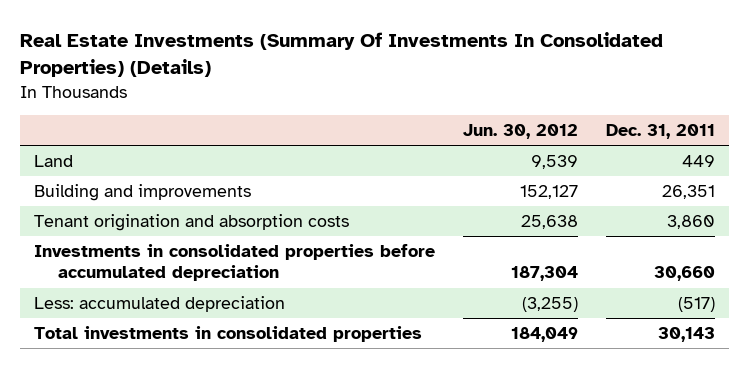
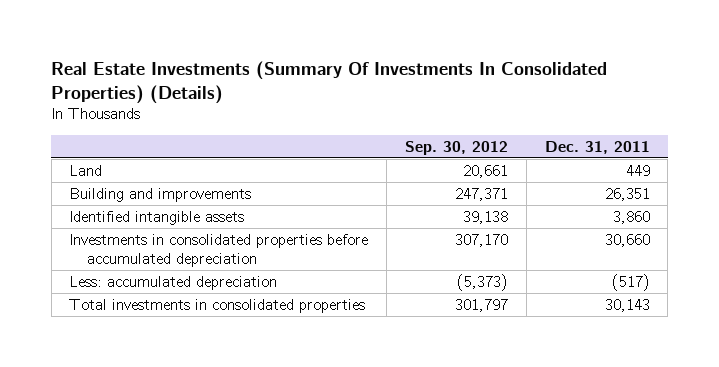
- | Jun. 30, 2012 | Dec. 31, 2011
+ | Sep. 30, 2012 | Dec. 31, 2011
- Tenant origination and absorption costs | 25,638 | 3,860
+ Identified intangible assets | 39,138 | 3,860

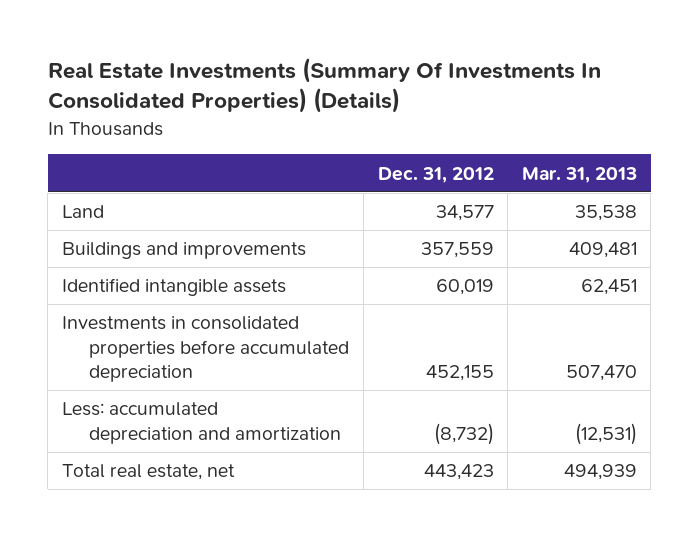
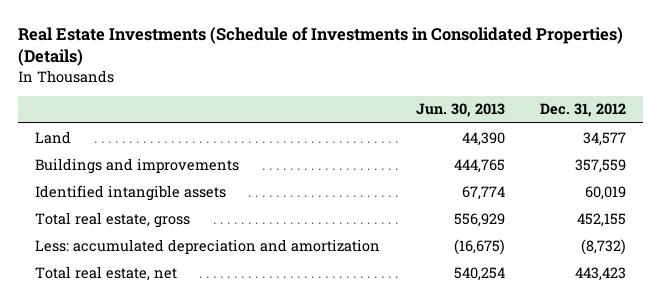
- Real Estate Investments (Summary Of Investments In Consolidated Properties) (Details)
+ Real Estate Investments (Schedule of Investments in Consolidated Properties) (Details)
- | Dec. 31, 2012 | Mar. 31, 2013
+ | Jun. 30, 2013 | Dec. 31, 2012
- Investments in consolidated properties before accumulated depreciation | 452,155 | 507,470
+ Total real estate, gross | 556,929 | 452,155

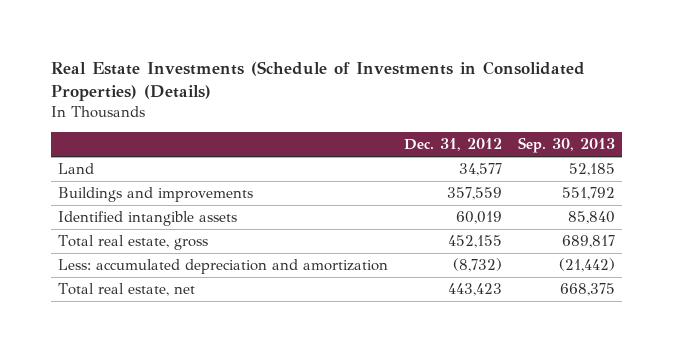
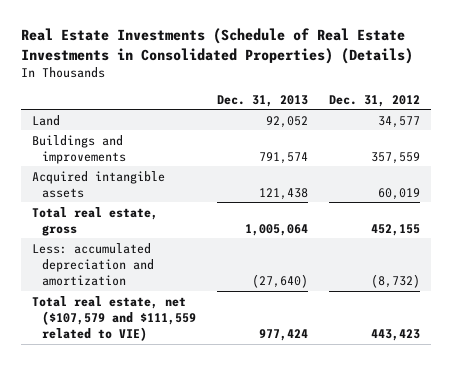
- Real Estate Investments (Schedule of Investments in Consolidated Properties) (Details)
+ Real Estate Investments (Schedule of Real Estate Investments in Consolidated Properties) (Details)
- | Dec. 31, 2012 | Sep. 30, 2013
+ | Dec. 31, 2013 | Dec. 31, 2012
- Identified intangible assets | 60,019 | 85,840
+ Acquired intangible assets | 121,438 | 60,019
- Total real estate, net | 443,423 | 668,375
+ Total real estate, net ($107,579 and $111,559 related to VIE) | 977,424 | 443,423

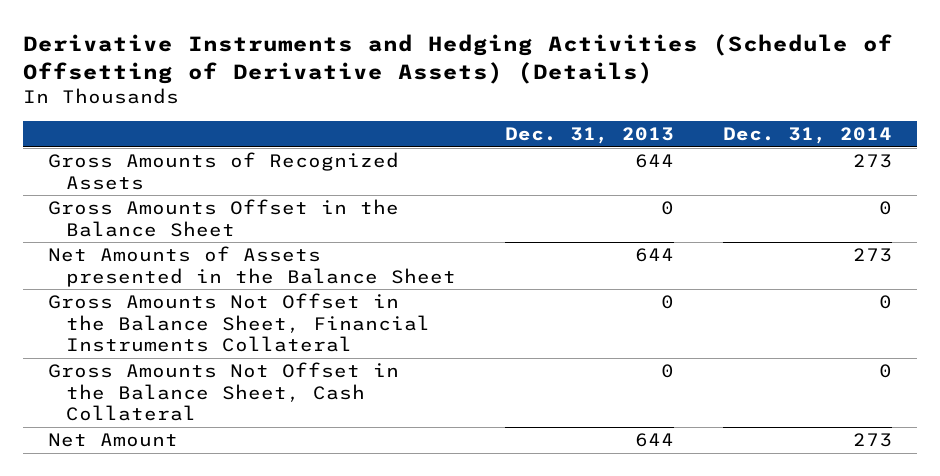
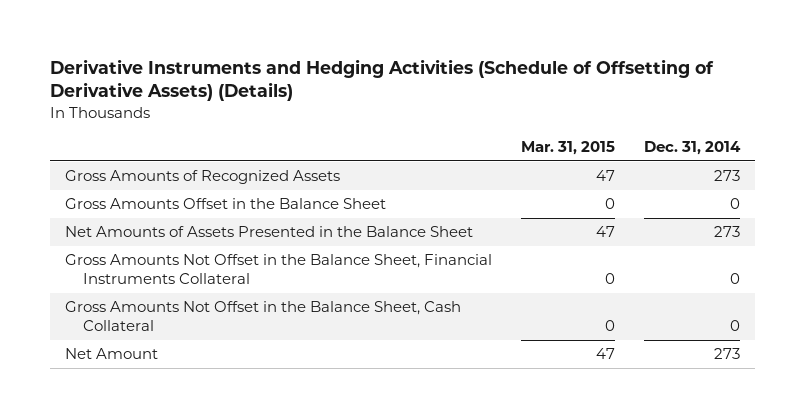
- | Dec. 31, 2013 | Dec. 31, 2014
+ | Mar. 31, 2015 | Dec. 31, 2014
- Net Amounts of Assets presented in the Balance Sheet | 644 | 273
+ Net Amounts of Assets Presented in the Balance Sheet | 47 | 273

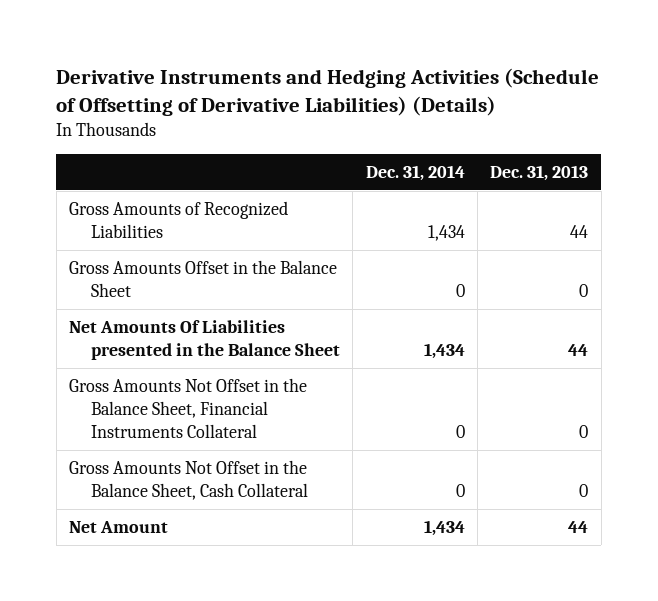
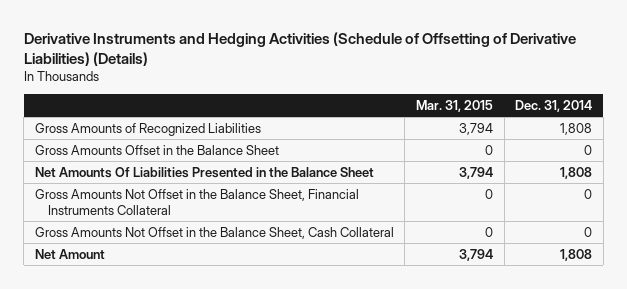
- | Dec. 31, 2014 | Dec. 31, 2013
+ | Mar. 31, 2015 | Dec. 31, 2014
- Gross Amounts of Recognized Liabilities | 1,434 | 44
+ Gross Amounts of Recognized Liabilities | 3,794 | 1,808
- Net Amounts Of Liabilities presented in the Balance Sheet | 1,434 | 44
+ Net Amounts Of Liabilities Presented in the Balance Sheet | 3,794 | 1,808
- Net Amount | 1,434 | 44
+ Net Amount | 3,794 | 1,808

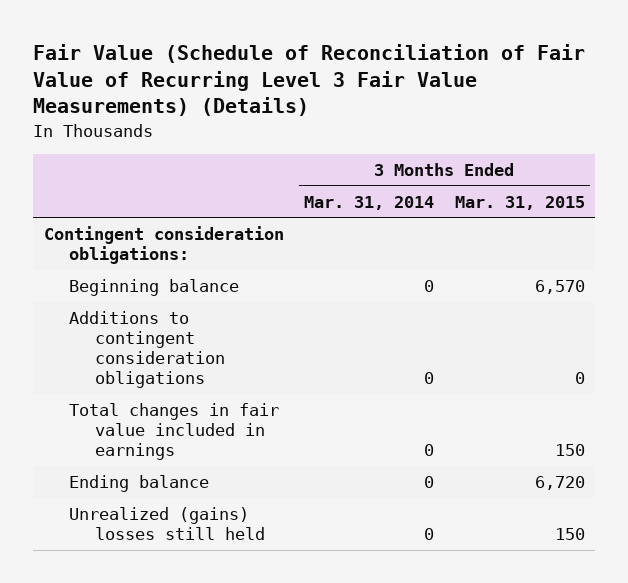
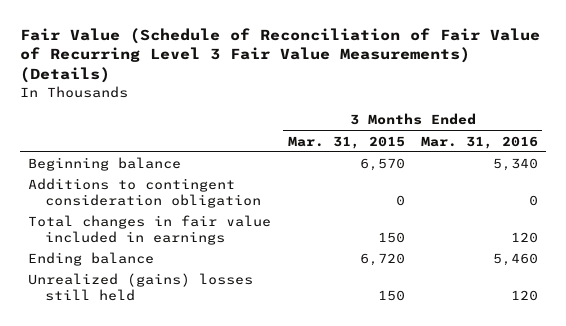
- | 3 Months Ended Mar. 31, 2014 | 3 Months Ended Mar. 31, 2015
+ | 3 Months Ended Mar. 31, 2015 | 3 Months Ended Mar. 31, 2016
- Contingent consideration obligations:
- Additions to contingent consideration obligations | 0 | 0
+ Additions to contingent consideration obligation | 0 | 0

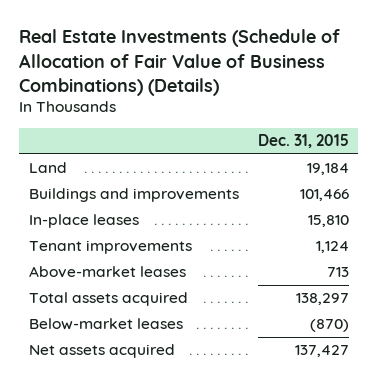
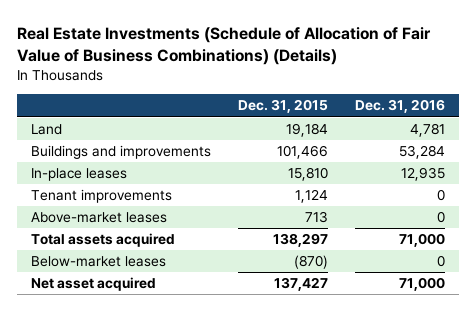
- | Dec. 31, 2015
+ | Dec. 31, 2015 | Dec. 31, 2016
- Net assets acquired | 137,427
+ Net asset acquired | 137,427 | 71,000

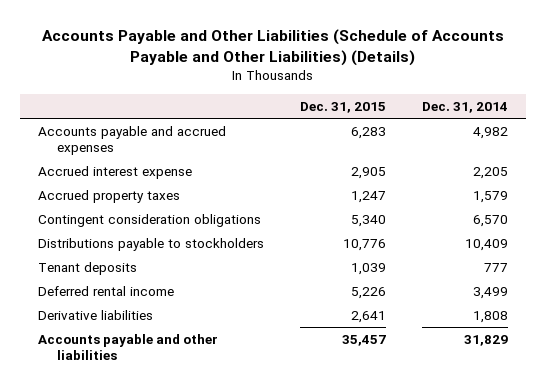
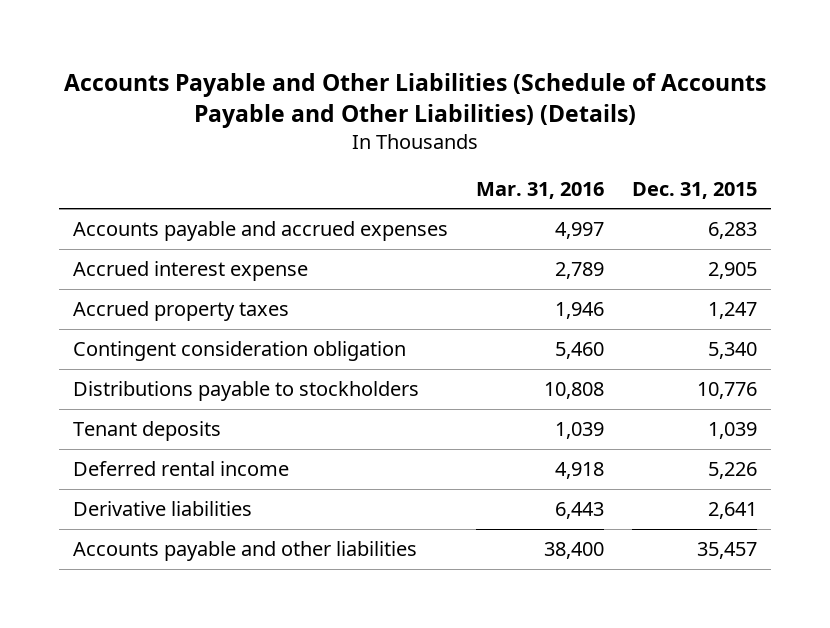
- | Dec. 31, 2015 | Dec. 31, 2014
+ | Mar. 31, 2016 | Dec. 31, 2015
- Contingent consideration obligations | 5,340 | 6,570
+ Contingent consideration obligation | 5,460 | 5,340

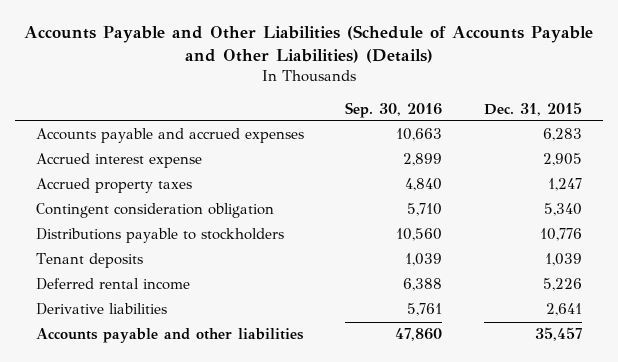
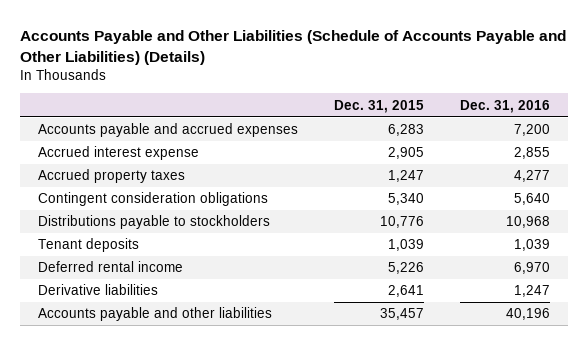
- | Sep. 30, 2016 | Dec. 31, 2015
+ | Dec. 31, 2015 | Dec. 31, 2016
- Contingent consideration obligation | 5,710 | 5,340
+ Contingent consideration obligations | 5,340 | 5,640

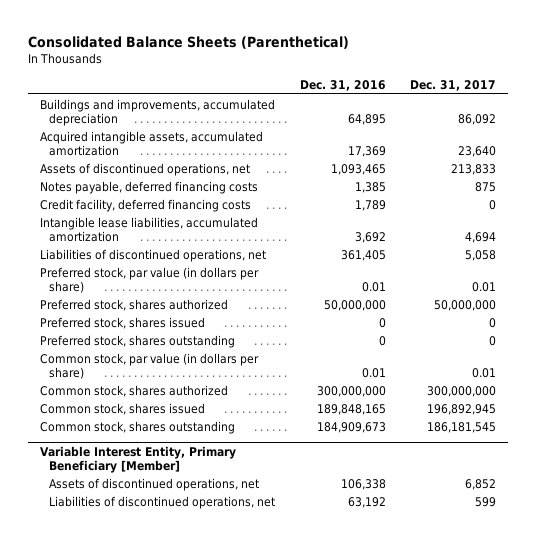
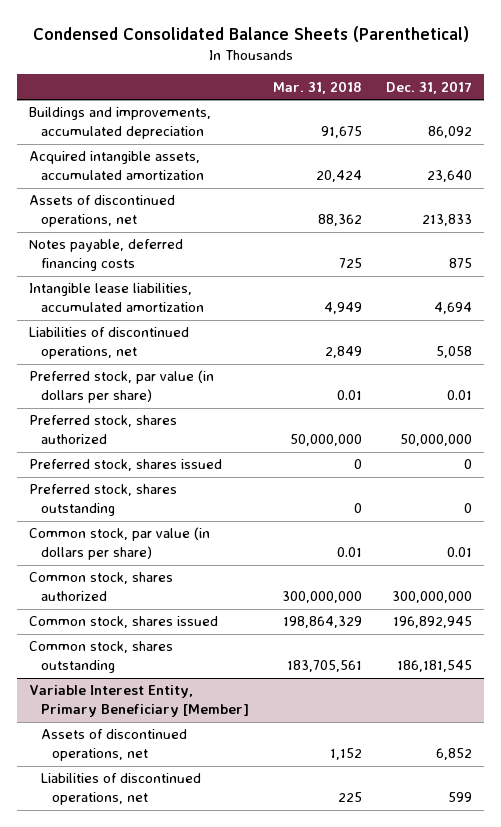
- Consolidated Balance Sheets (Parenthetical)
+ Condensed Consolidated Balance Sheets (Parenthetical)
- | Dec. 31, 2016 | Dec. 31, 2017
+ | Mar. 31, 2018 | Dec. 31, 2017
- Credit facility, deferred financing costs | 1,789 | 0

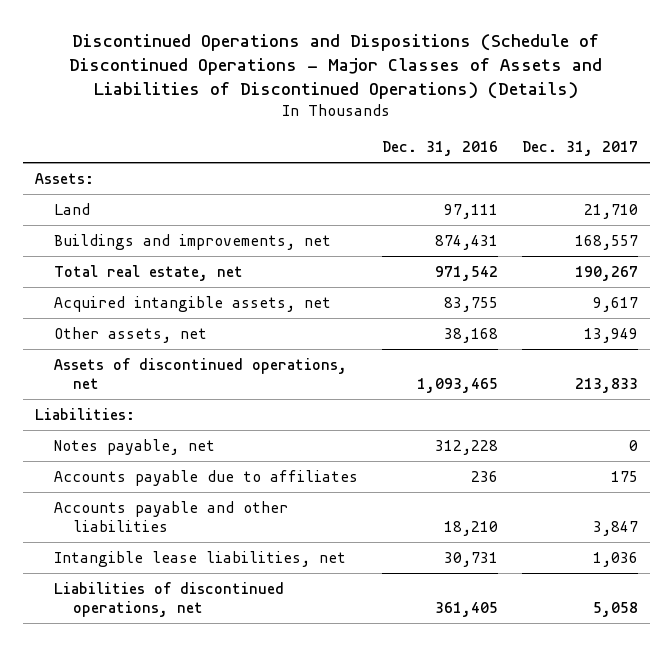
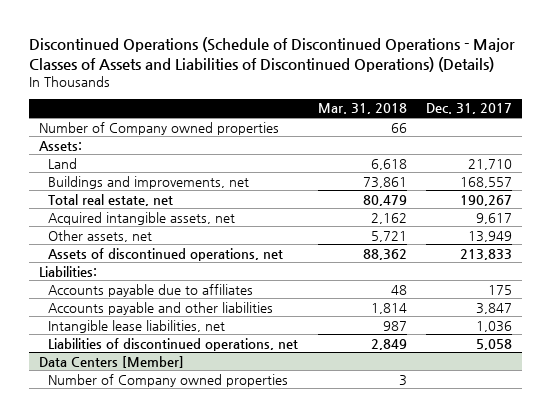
- Discontinued Operations and Dispositions (Schedule of Discontinued Operations - Major Classes of Assets and Liabilities of Discontinued Operations) (Details)
+ Discontinued Operations (Schedule of Discontinued Operations - Major Classes of Assets and Liabilities of Discontinued Operations) (Details)
- | Dec. 31, 2016 | Dec. 31, 2017
+ | Mar. 31, 2018 | Dec. 31, 2017
+ Number of Company owned properties | 66 |
- Notes payable, net | 312,228 | 0
+ Data Centers [Member]
+ Number of Company owned properties | 3 |

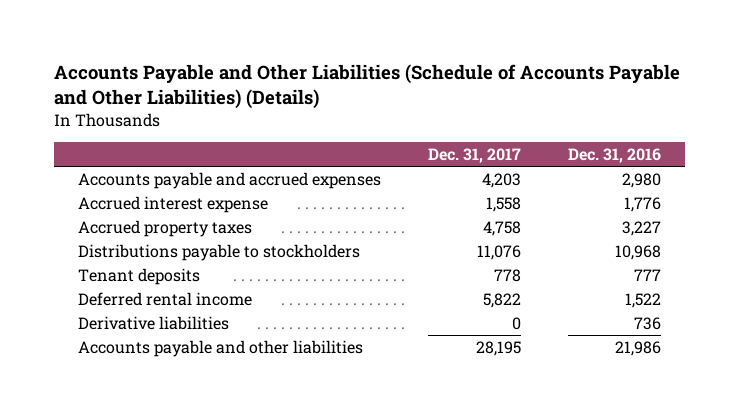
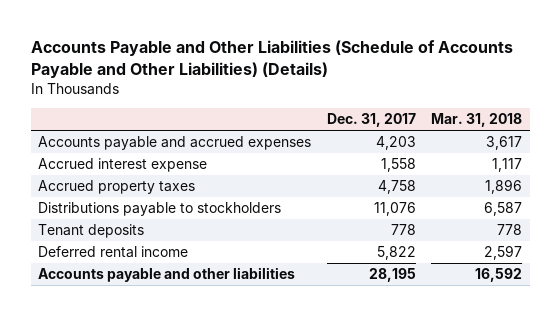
- | Dec. 31, 2017 | Dec. 31, 2016
+ | Dec. 31, 2017 | Mar. 31, 2018
- Derivative liabilities | 0 | 736

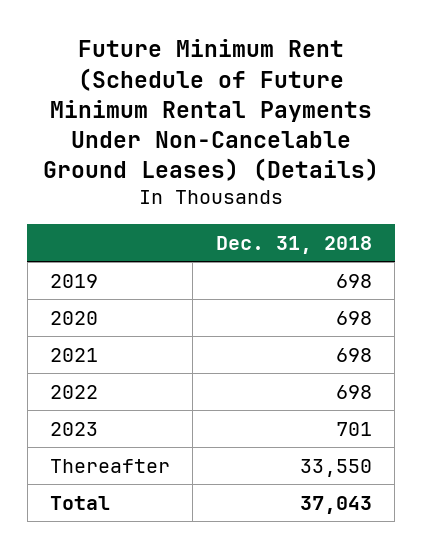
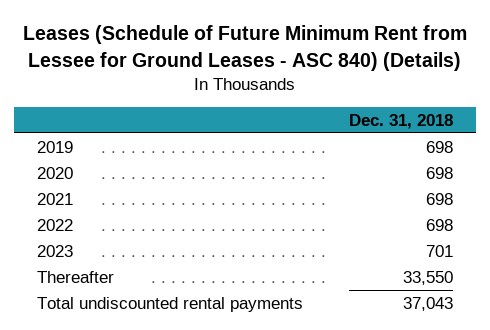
- Future Minimum Rent (Schedule of Future Minimum Rental Payments Under Non-Cancelable Ground Leases) (Details)
+ Leases (Schedule of Future Minimum Rent from Lessee for Ground Leases - ASC 840) (Details)
- Total | 37,043
+ Total undiscounted rental payments | 37,043

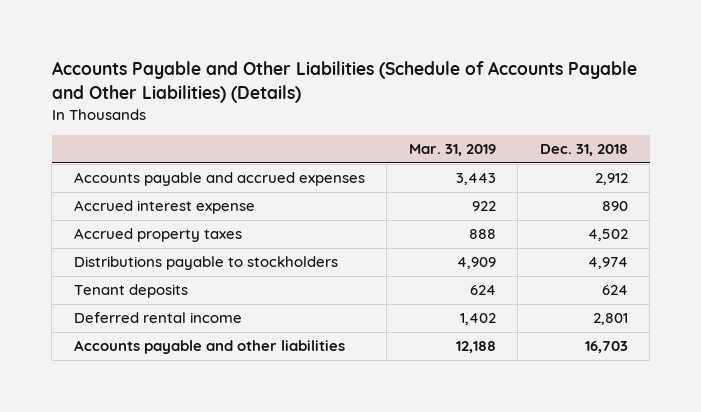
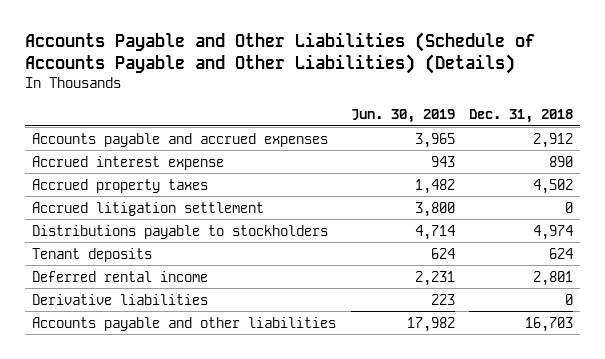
- | Mar. 31, 2019 | Dec. 31, 2018
+ | Jun. 30, 2019 | Dec. 31, 2018
+ Accrued litigation settlement | 3,800 | 0
+ Derivative liabilities | 223 | 0

